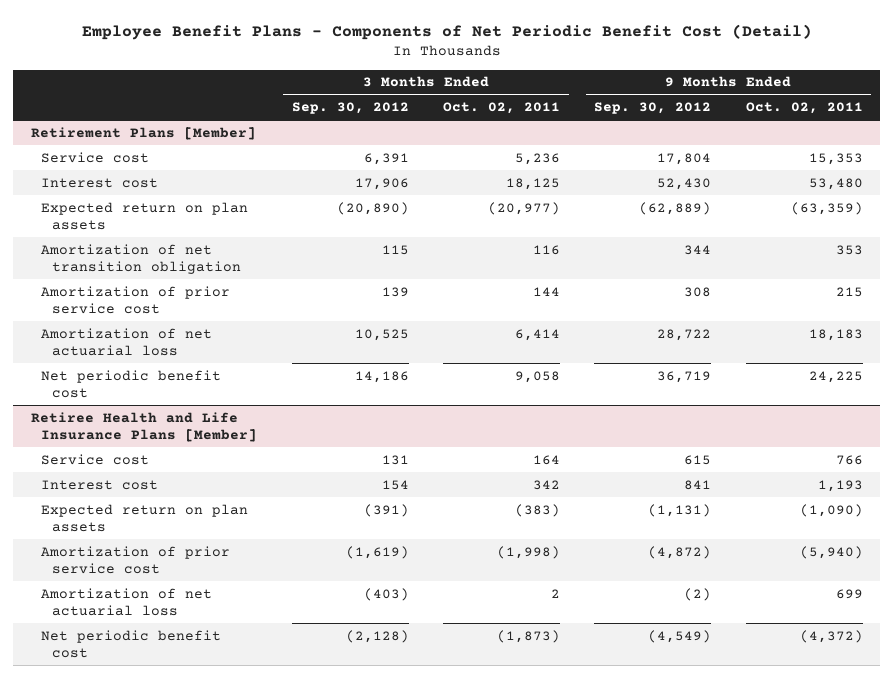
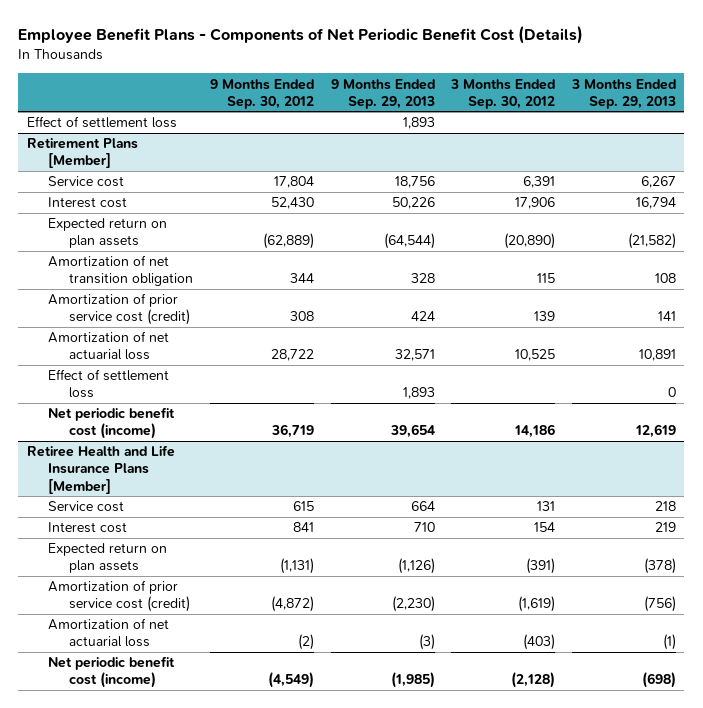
- Employee Benefit Plans - Components of Net Periodic Benefit Cost (Detail)
+ Employee Benefit Plans - Components of Net Periodic Benefit Cost (Details)
- | 3 Months Ended Sep. 30, 2012 | 3 Months Ended Oct. 02, 2011 | 9 Months Ended Sep. 30, 2012 | 9 Months Ended Oct. 02, 2011
+ | 9 Months Ended Sep. 30, 2012 | 9 Months Ended Sep. 29, 2013 | 3 Months Ended Sep. 30, 2012 | 3 Months Ended Sep. 29, 2013
+ Effect of settlement loss | | 1,893 | |
@ Retirement Plans [Member]
- Amortization of prior service cost | 139 | 144 | 308 | 215
+ Amortization of prior service cost (credit) | 308 | 424 | 139 | 141
- Net periodic benefit cost | 14,186 | 9,058 | 36,719 | 24,225
+ Effect of settlement loss | | 1,893 | | 0
+ Net periodic benefit cost (income) | 36,719 | 39,654 | 14,186 | 12,619
@ Retiree Health and Life Insurance Plans [Member]
- Amortization of prior service cost | (1,619) | (1,998) | (4,872) | (5,940)
+ Amortization of prior service cost (credit) | (4,872) | (2,230) | (1,619) | (756)
- Net periodic benefit cost | (2,128) | (1,873) | (4,549) | (4,372)
+ Net periodic benefit cost (income) | (4,549) | (1,985) | (2,128) | (698)

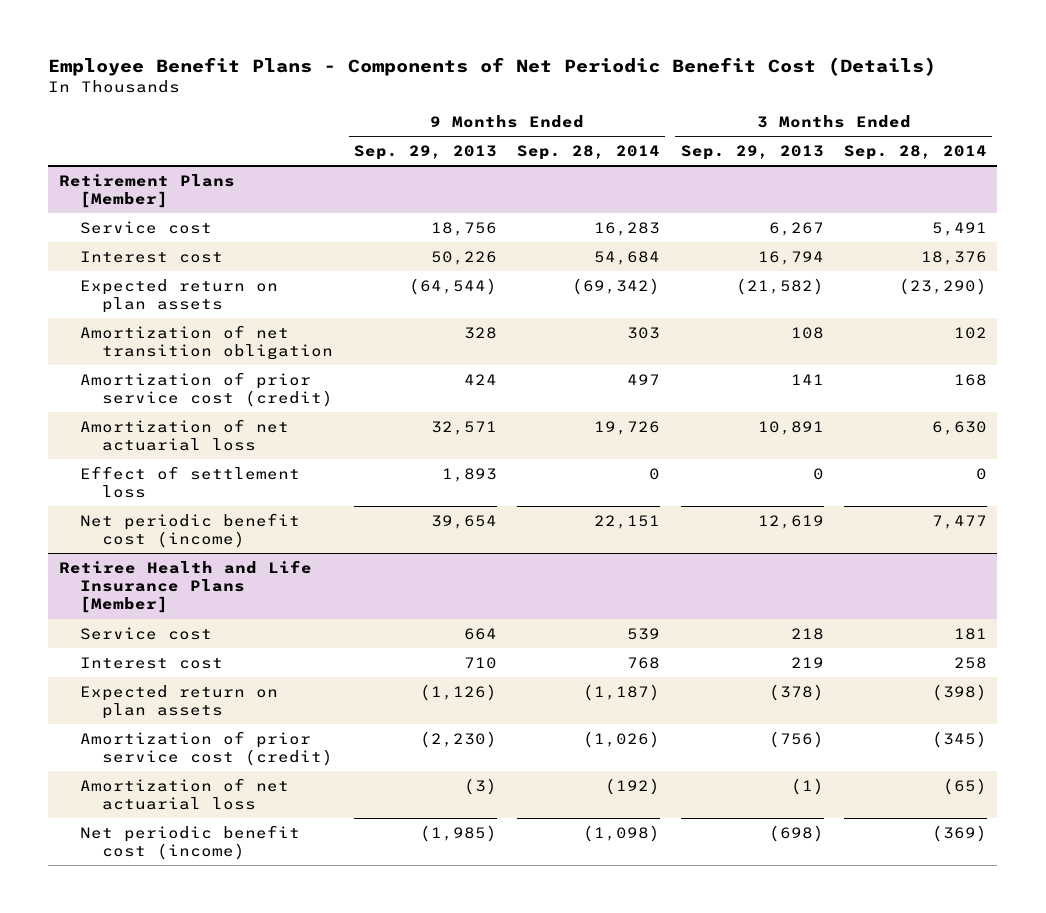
- | 9 Months Ended Sep. 30, 2012 | 9 Months Ended Sep. 29, 2013 | 3 Months Ended Sep. 30, 2012 | 3 Months Ended Sep. 29, 2013
+ | 9 Months Ended Sep. 29, 2013 | 9 Months Ended Sep. 28, 2014 | 3 Months Ended Sep. 29, 2013 | 3 Months Ended Sep. 28, 2014
- Effect of settlement loss | | 1,893 | |

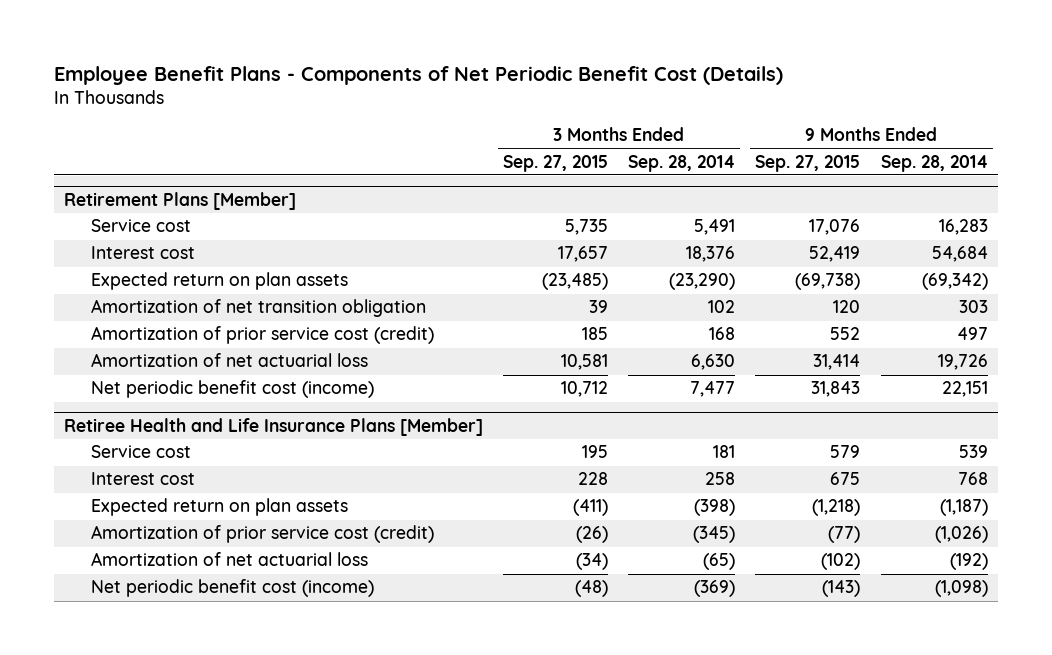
- | 9 Months Ended Sep. 29, 2013 | 9 Months Ended Sep. 28, 2014 | 3 Months Ended Sep. 29, 2013 | 3 Months Ended Sep. 28, 2014
+ | 3 Months Ended Sep. 27, 2015 | 3 Months Ended Sep. 28, 2014 | 9 Months Ended Sep. 27, 2015 | 9 Months Ended Sep. 28, 2014
@ Retirement Plans [Member]
- Effect of settlement loss | 1,893 | 0 | 0 | 0

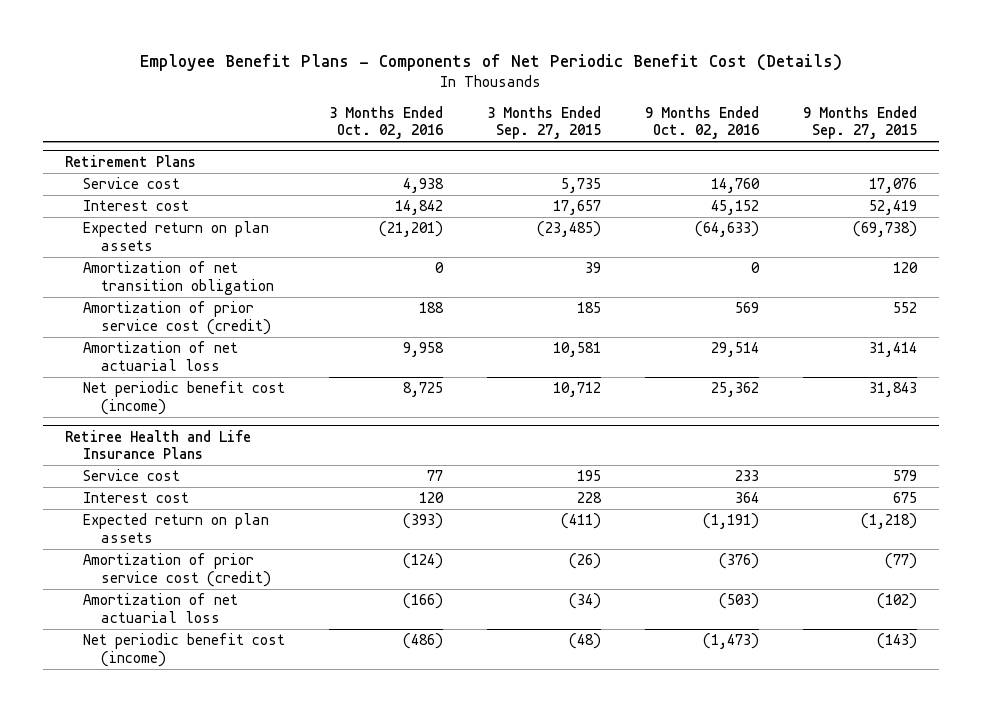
- | 3 Months Ended Sep. 27, 2015 | 3 Months Ended Sep. 28, 2014 | 9 Months Ended Sep. 27, 2015 | 9 Months Ended Sep. 28, 2014
+ | 3 Months Ended Oct. 02, 2016 | 3 Months Ended Sep. 27, 2015 | 9 Months Ended Oct. 02, 2016 | 9 Months Ended Sep. 27, 2015
- Retirement Plans [Member]
+ Retirement Plans
- Retiree Health and Life Insurance Plans [Member]
+ Retiree Health and Life Insurance Plans

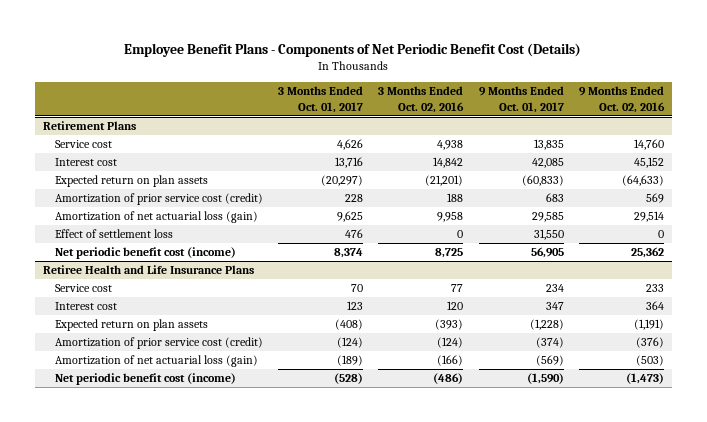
- | 3 Months Ended Oct. 02, 2016 | 3 Months Ended Sep. 27, 2015 | 9 Months Ended Oct. 02, 2016 | 9 Months Ended Sep. 27, 2015
+ | 3 Months Ended Oct. 01, 2017 | 3 Months Ended Oct. 02, 2016 | 9 Months Ended Oct. 01, 2017 | 9 Months Ended Oct. 02, 2016
@ Retirement Plans
- Amortization of net transition obligation | 0 | 39 | 0 | 120
- Amortization of net actuarial loss | 9,958 | 10,581 | 29,514 | 31,414
+ Amortization of net actuarial loss (gain) | 9,625 | 9,958 | 29,585 | 29,514
+ Effect of settlement loss | 476 | 0 | 31,550 | 0
@ Retiree Health and Life Insurance Plans
- Amortization of net actuarial loss | (166) | (34) | (503) | (102)
+ Amortization of net actuarial loss (gain) | (189) | (166) | (569) | (503)

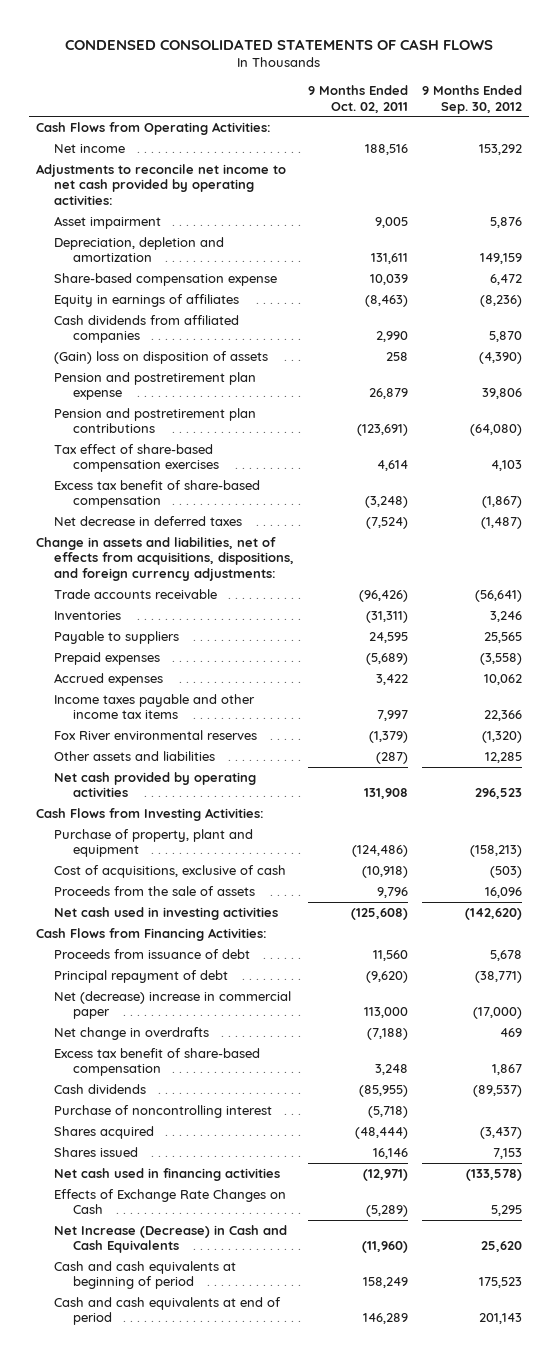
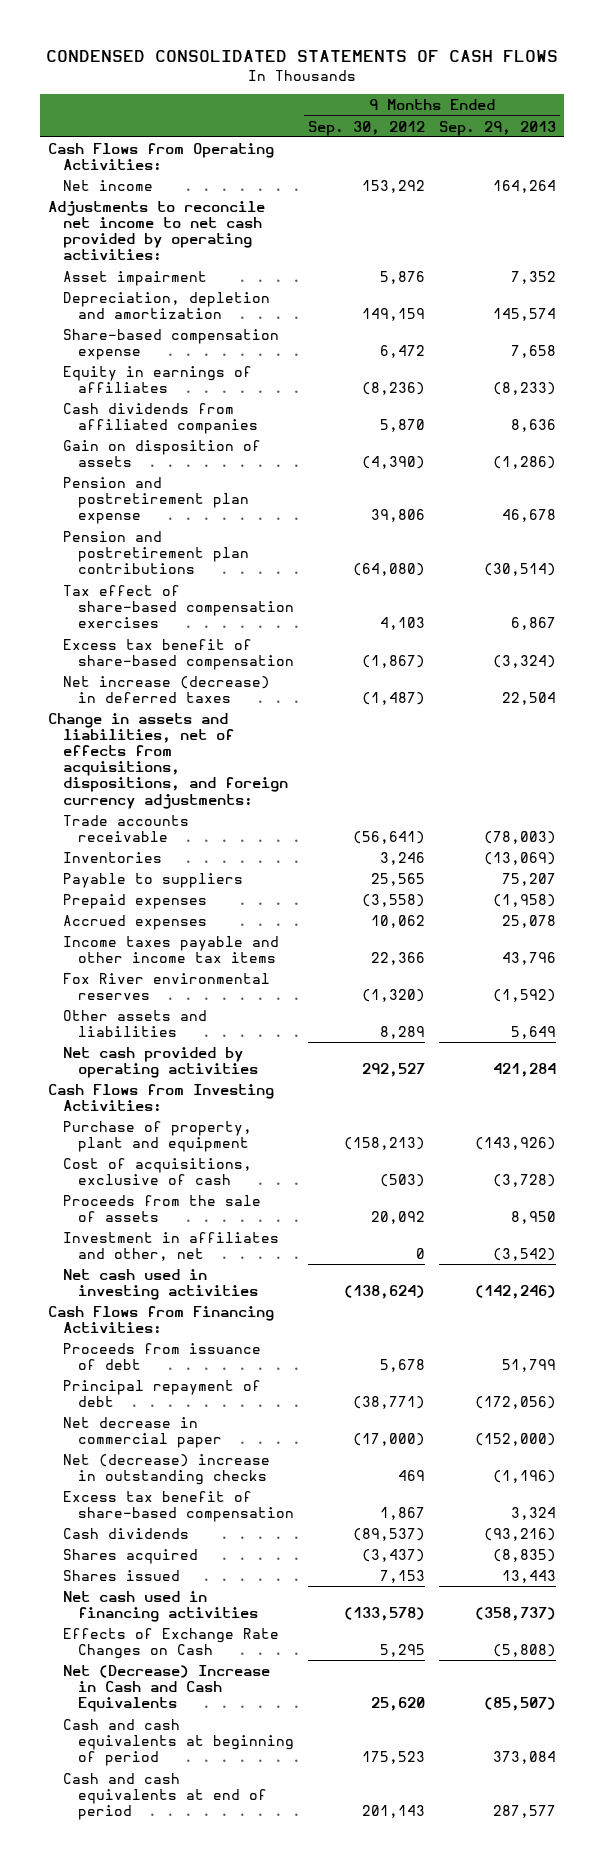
- | 9 Months Ended Oct. 02, 2011 | 9 Months Ended Sep. 30, 2012
+ | 9 Months Ended Sep. 30, 2012 | 9 Months Ended Sep. 29, 2013
- (Gain) loss on disposition of assets | 258 | (4,390)
+ Gain on disposition of assets | (4,390) | (1,286)
- Net decrease in deferred taxes | (7,524) | (1,487)
+ Net increase (decrease) in deferred taxes | (1,487) | 22,504
- Other assets and liabilities | (287) | 12,285
- Net cash provided by operating activities | 131,908 | 296,523
+ Other assets and liabilities | 8,289 | 5,649
+ Net cash provided by operating activities | 292,527 | 421,284
- Proceeds from the sale of assets | 9,796 | 16,096
- Net cash used in investing activities | (125,608) | (142,620)
+ Proceeds from the sale of assets | 20,092 | 8,950
+ Investment in affiliates and other, net | 0 | (3,542)
+ Net cash used in investing activities | (138,624) | (142,246)
- Net (decrease) increase in commercial paper | 113,000 | (17,000)
- Net change in overdrafts | (7,188) | 469
+ Net decrease in commercial paper | (17,000) | (152,000)
+ Net (decrease) increase in outstanding checks | 469 | (1,196)
- Purchase of noncontrolling interest | (5,718) |
- Net Increase (Decrease) in Cash and Cash Equivalents | (11,960) | 25,620
+ Net (Decrease) Increase in Cash and Cash Equivalents | 25,620 | (85,507)

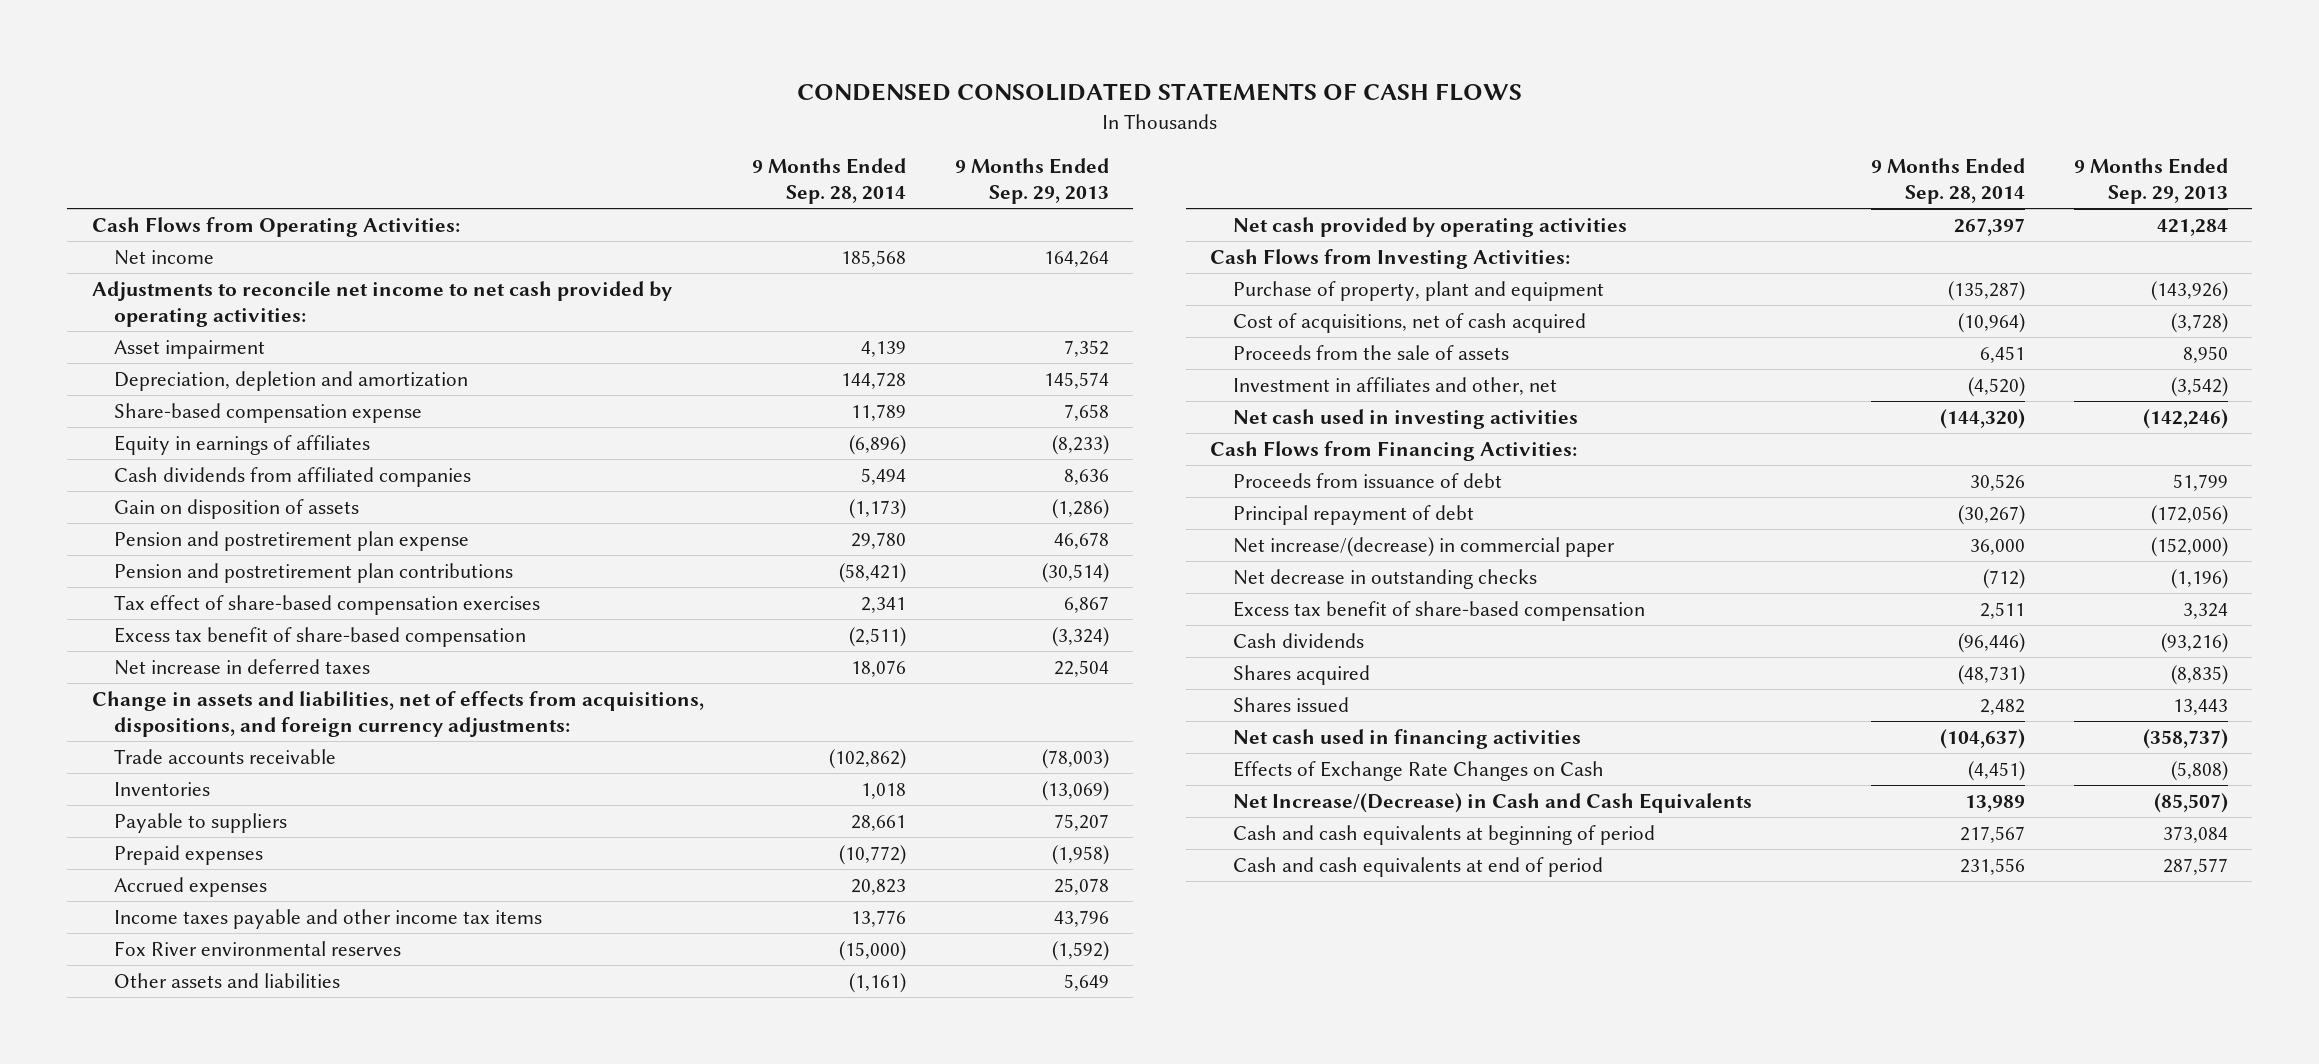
- | 9 Months Ended Sep. 30, 2012 | 9 Months Ended Sep. 29, 2013
+ | 9 Months Ended Sep. 28, 2014 | 9 Months Ended Sep. 29, 2013
- Net increase (decrease) in deferred taxes | (1,487) | 22,504
+ Net increase in deferred taxes | 18,076 | 22,504
- Cost of acquisitions, exclusive of cash | (503) | (3,728)
+ Cost of acquisitions, net of cash acquired | (10,964) | (3,728)
- Net decrease in commercial paper | (17,000) | (152,000)
- Net (decrease) increase in outstanding checks | 469 | (1,196)
+ Net increase/(decrease) in commercial paper | 36,000 | (152,000)
+ Net decrease in outstanding checks | (712) | (1,196)
- Net (Decrease) Increase in Cash and Cash Equivalents | 25,620 | (85,507)
+ Net Increase/(Decrease) in Cash and Cash Equivalents | 13,989 | (85,507)

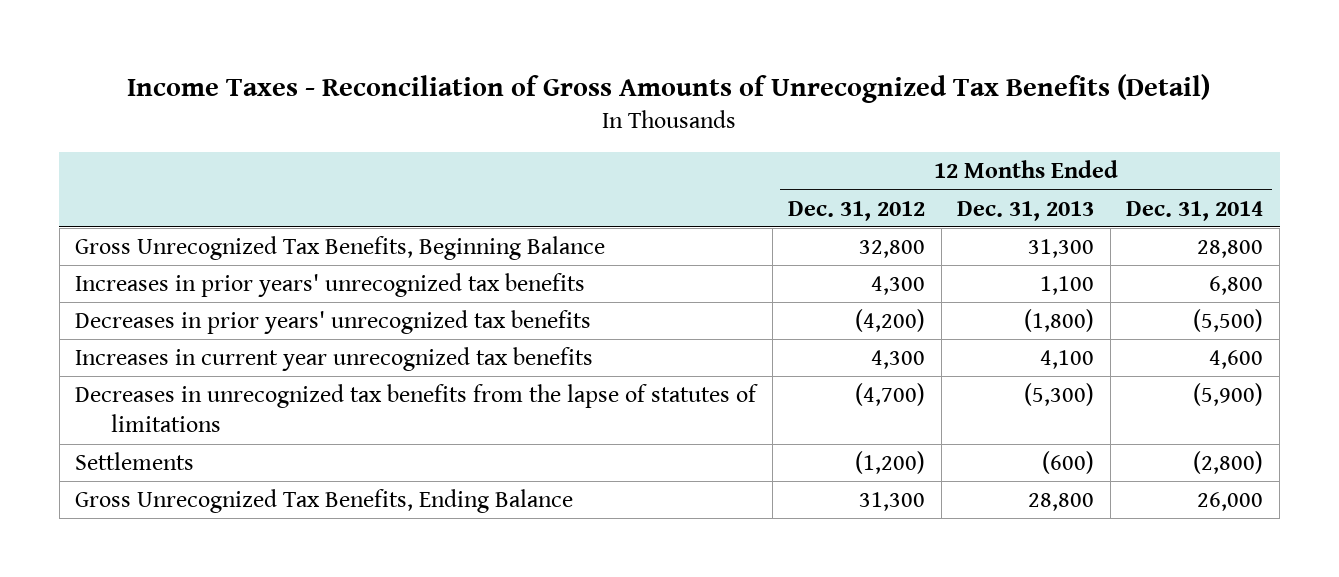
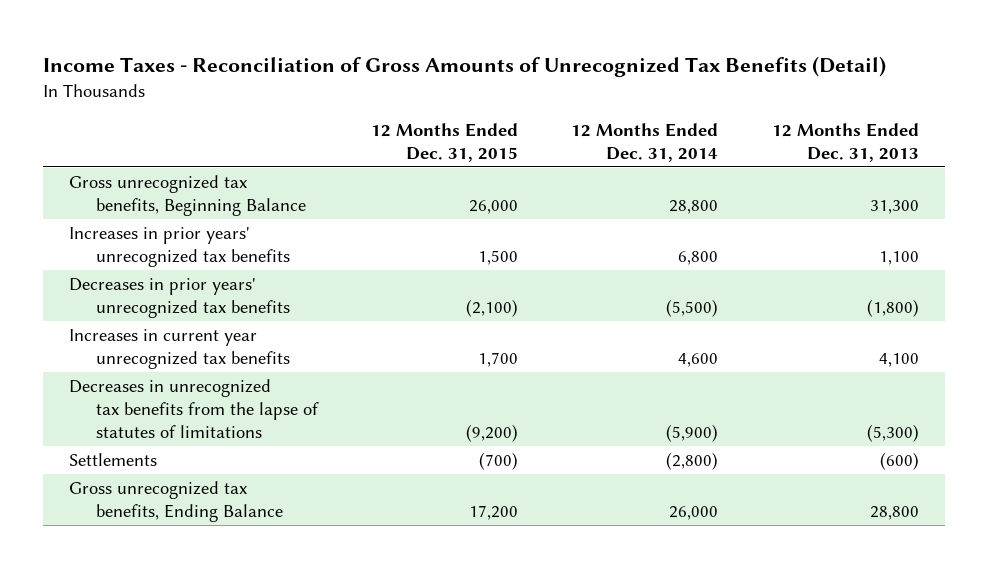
- | 12 Months Ended Dec. 31, 2012 | 12 Months Ended Dec. 31, 2013 | 12 Months Ended Dec. 31, 2014
+ | 12 Months Ended Dec. 31, 2015 | 12 Months Ended Dec. 31, 2014 | 12 Months Ended Dec. 31, 2013
- Gross Unrecognized Tax Benefits, Beginning Balance | 32,800 | 31,300 | 28,800
+ Gross unrecognized tax benefits, Beginning Balance | 26,000 | 28,800 | 31,300
- Gross Unrecognized Tax Benefits, Ending Balance | 31,300 | 28,800 | 26,000
+ Gross unrecognized tax benefits, Ending Balance | 17,200 | 26,000 | 28,800

